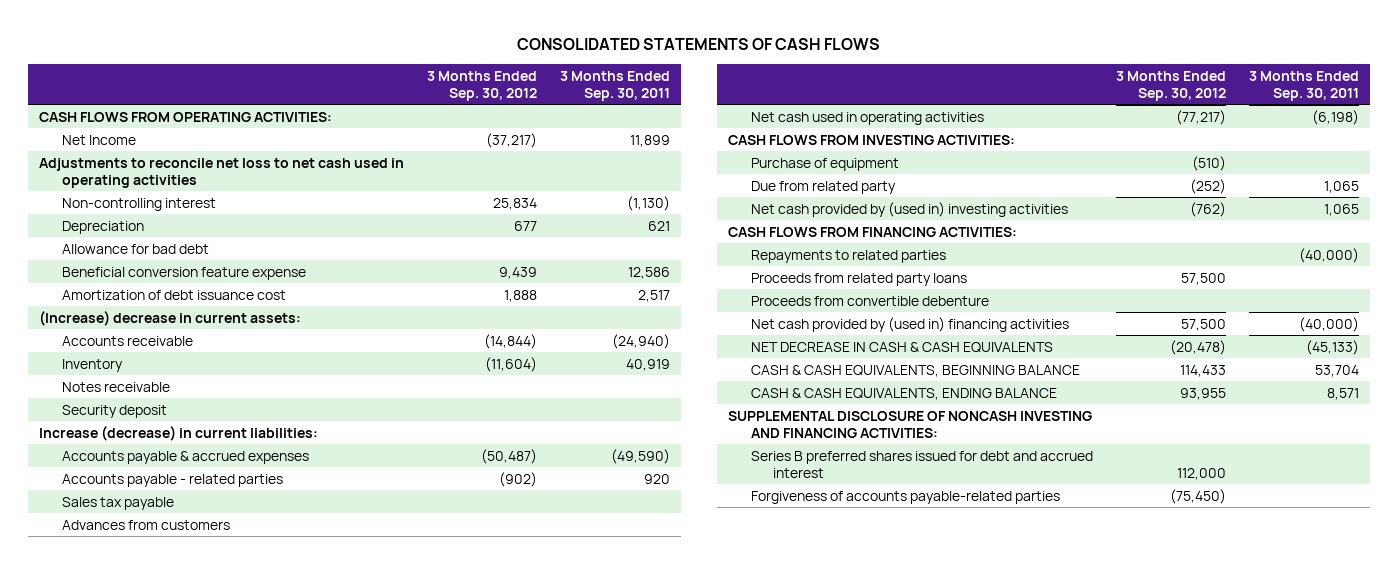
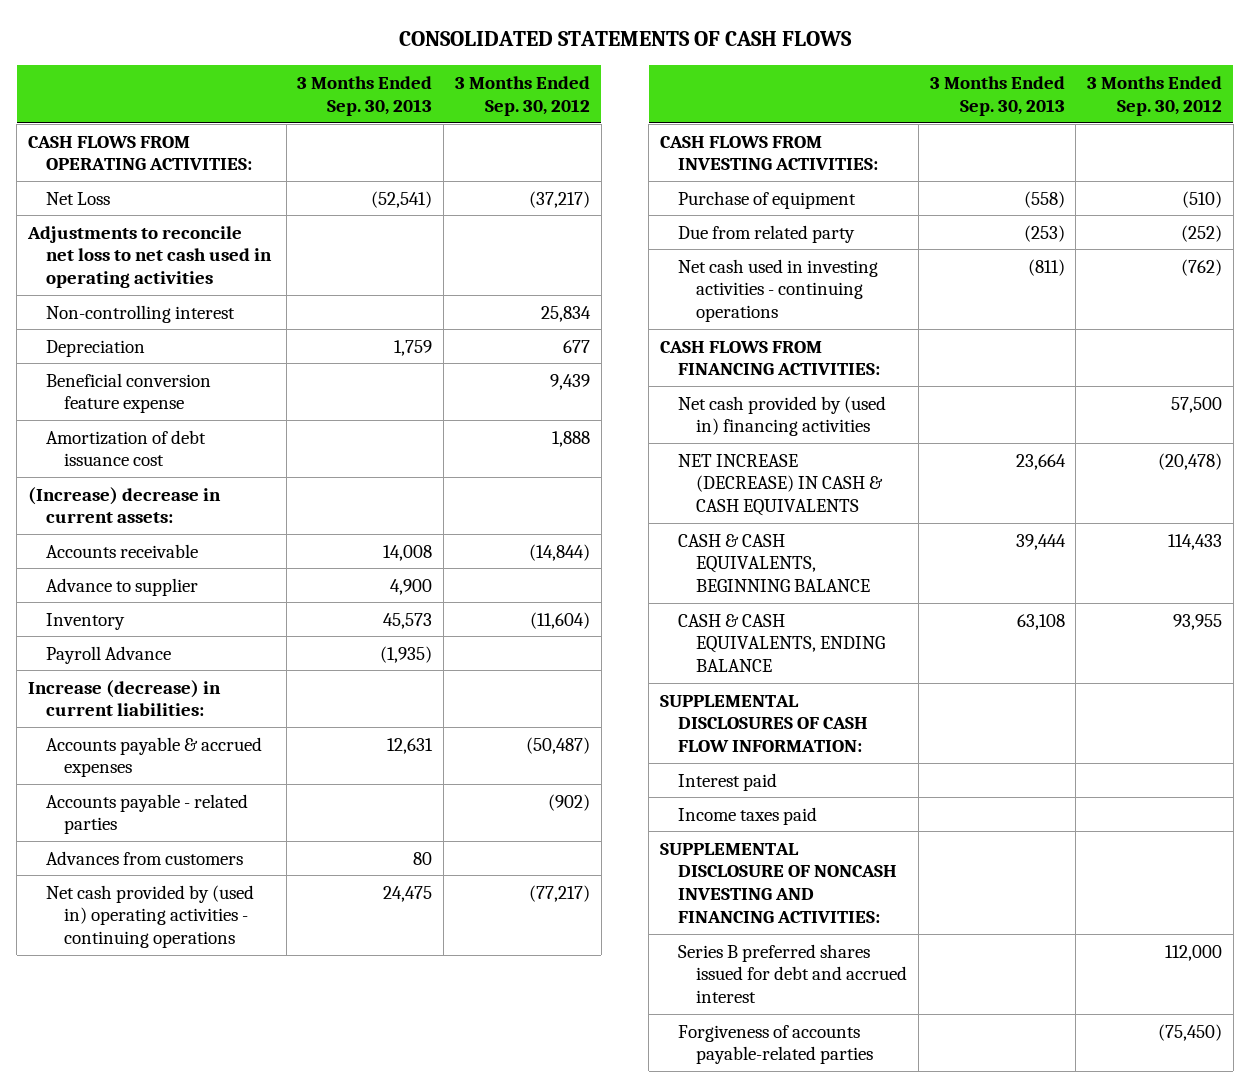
- | 3 Months Ended Sep. 30, 2012 | 3 Months Ended Sep. 30, 2011
+ | 3 Months Ended Sep. 30, 2013 | 3 Months Ended Sep. 30, 2012
- Net Income | (37,217) | 11,899
+ Net Loss | (52,541) | (37,217)
- Allowance for bad debt
+ Advance to supplier | 4,900 |
- Notes receivable
- Security deposit
+ Payroll Advance | (1,935) |
- Sales tax payable
- Net cash used in operating activities | (77,217) | (6,198)
+ Net cash provided by (used in) operating activities - continuing operations | 24,475 | (77,217)
- Net cash provided by (used in) investing activities | (762) | 1,065
+ Net cash used in investing activities - continuing operations | (811) | (762)
- Repayments to related parties | | (40,000)
- Proceeds from related party loans | 57,500 |
- Proceeds from convertible debenture
- NET DECREASE IN CASH & CASH EQUIVALENTS | (20,478) | (45,133)
+ NET INCREASE (DECREASE) IN CASH & CASH EQUIVALENTS | 23,664 | (20,478)
+ SUPPLEMENTAL DISCLOSURES OF CASH FLOW INFORMATION:
+ Interest paid
+ Income taxes paid

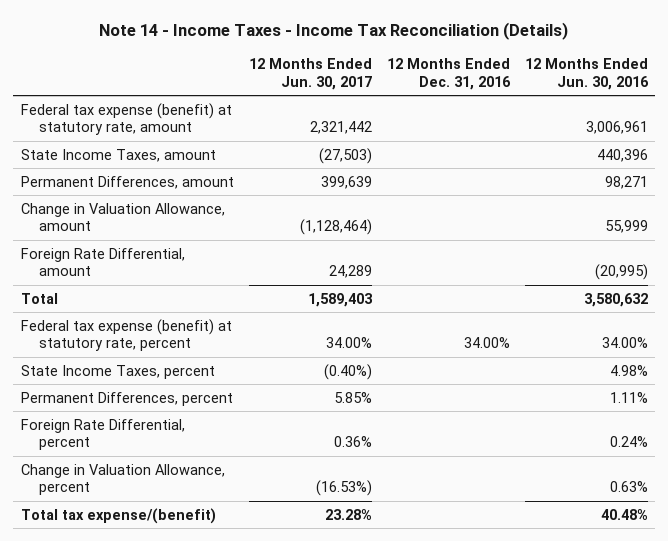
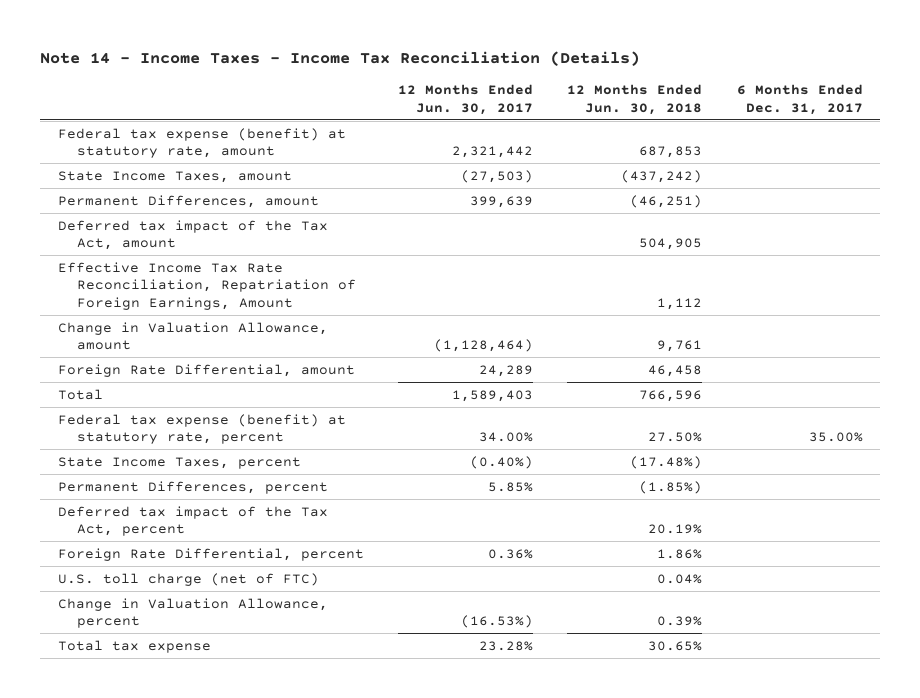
- | 12 Months Ended Jun. 30, 2017 | 12 Months Ended Dec. 31, 2016 | 12 Months Ended Jun. 30, 2016
+ | 12 Months Ended Jun. 30, 2017 | 12 Months Ended Jun. 30, 2018 | 6 Months Ended Dec. 31, 2017
+ Deferred tax impact of the Tax Act, amount | | 504,905 |
+ Effective Income Tax Rate Reconciliation, Repatriation of Foreign Earnings, Amount | | 1,112 |
+ Deferred tax impact of the Tax Act, percent | | 20.19% |
+ U.S. toll charge (net of FTC) | | 0.04% |
- Total tax expense/(benefit) | 23.28% | | 40.48%
+ Total tax expense | 23.28% | 30.65% |

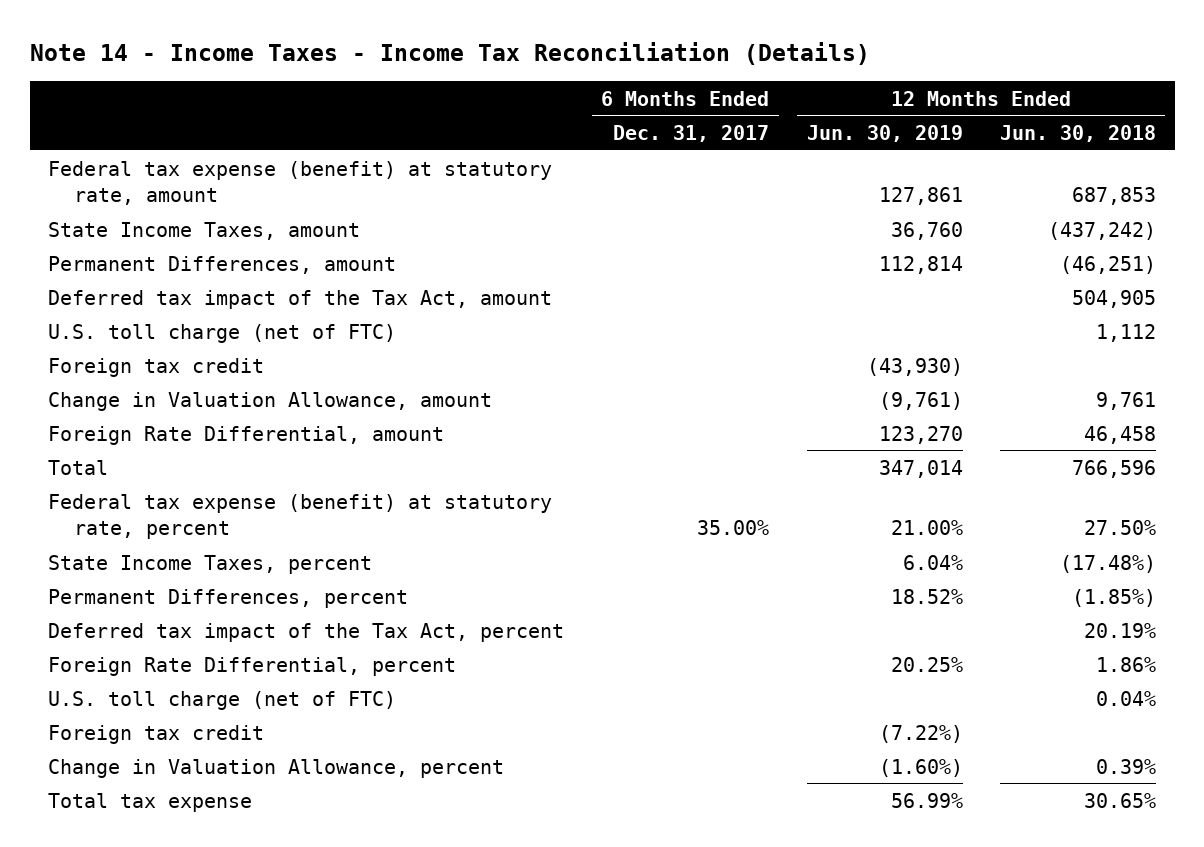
- | 12 Months Ended Jun. 30, 2017 | 12 Months Ended Jun. 30, 2018 | 6 Months Ended Dec. 31, 2017
+ | 6 Months Ended Dec. 31, 2017 | 12 Months Ended Jun. 30, 2019 | 12 Months Ended Jun. 30, 2018
- Effective Income Tax Rate Reconciliation, Repatriation of Foreign Earnings, Amount | | 1,112 |
+ U.S. toll charge (net of FTC) | | | 1,112
+ Foreign tax credit | | (43,930) |
+ Foreign tax credit | | (7.22%) |

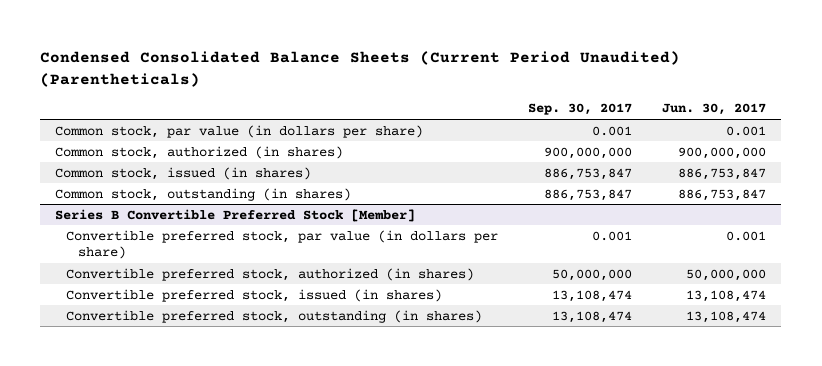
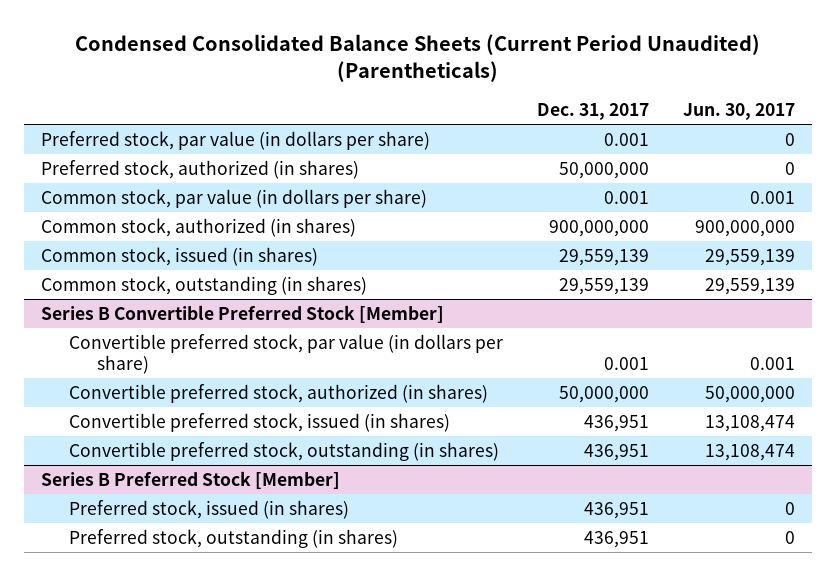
- | Sep. 30, 2017 | Jun. 30, 2017
+ | Dec. 31, 2017 | Jun. 30, 2017
+ Preferred stock, par value (in dollars per share) | 0.001 | 0
+ Preferred stock, authorized (in shares) | 50,000,000 | 0
- Common stock, issued (in shares) | 886,753,847 | 886,753,847
- Common stock, outstanding (in shares) | 886,753,847 | 886,753,847
+ Common stock, issued (in shares) | 29,559,139 | 29,559,139
+ Common stock, outstanding (in shares) | 29,559,139 | 29,559,139
+ Series B Preferred Stock [Member]
+ Preferred stock, issued (in shares) | 436,951 | 0
+ Preferred stock, outstanding (in shares) | 436,951 | 0

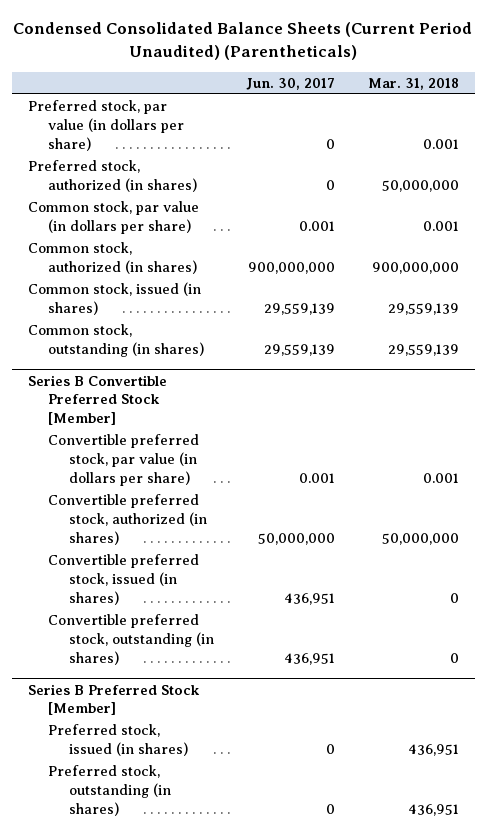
- | Dec. 31, 2017 | Jun. 30, 2017
+ | Jun. 30, 2017 | Mar. 31, 2018
@ Series B Convertible Preferred Stock [Member]
- Convertible preferred stock, issued (in shares) | 436,951 | 13,108,474
- Convertible preferred stock, outstanding (in shares) | 436,951 | 13,108,474
+ Convertible preferred stock, issued (in shares) | 436,951 | 0
+ Convertible preferred stock, outstanding (in shares) | 436,951 | 0

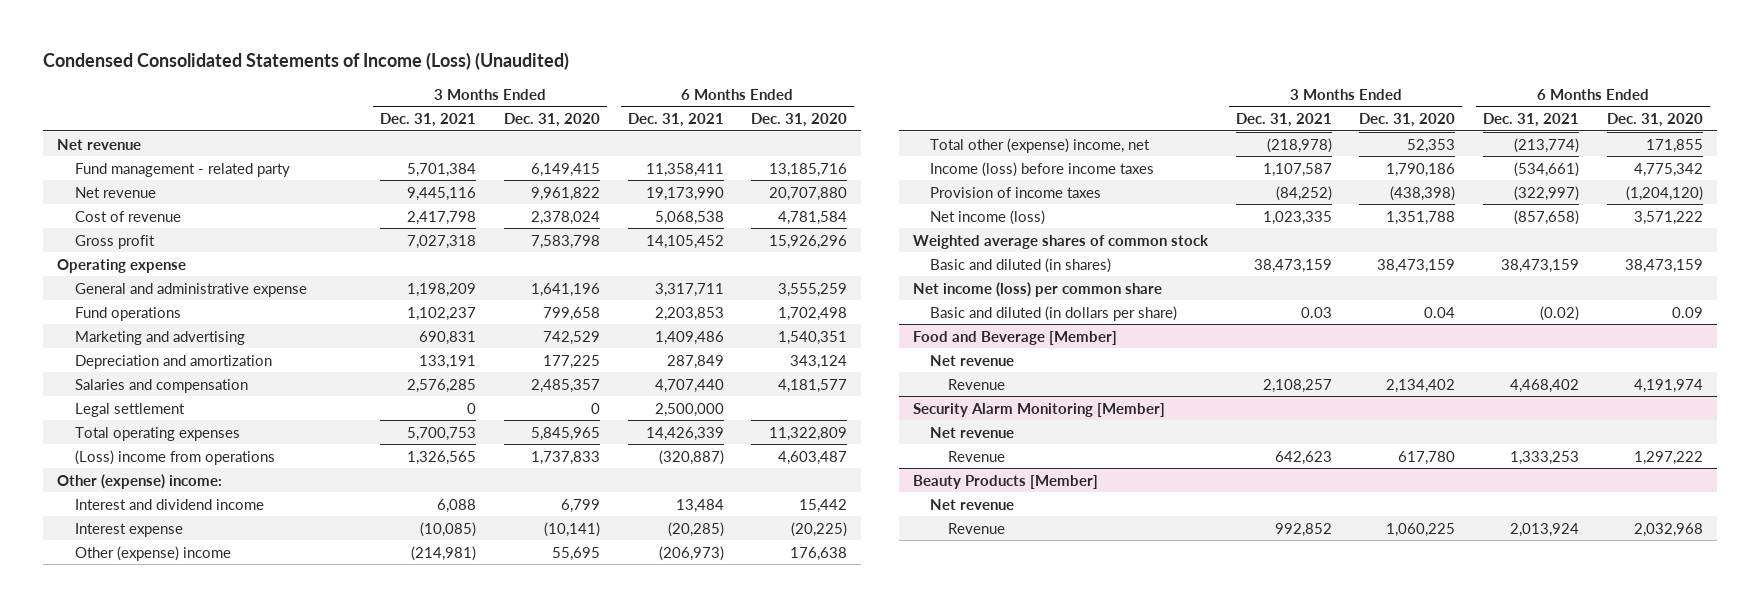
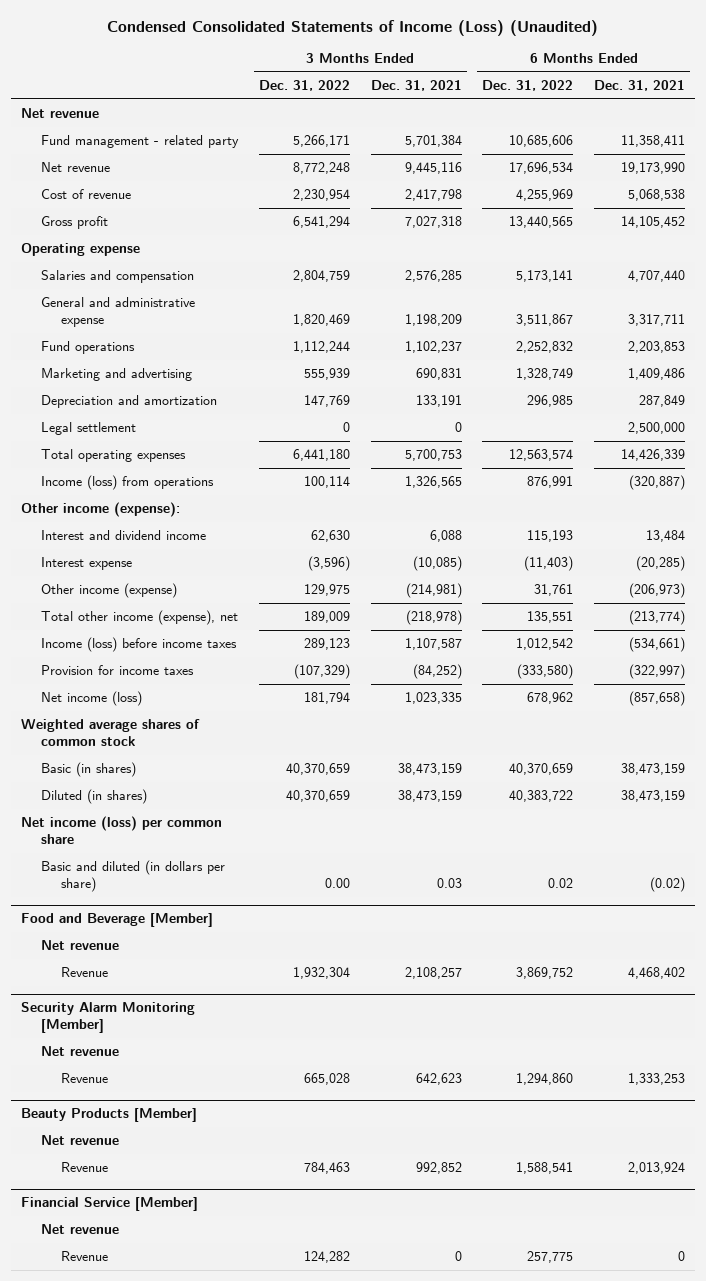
- | 3 Months Ended Dec. 31, 2021 | 3 Months Ended Dec. 31, 2020 | 6 Months Ended Dec. 31, 2021 | 6 Months Ended Dec. 31, 2020
+ | 3 Months Ended Dec. 31, 2022 | 3 Months Ended Dec. 31, 2021 | 6 Months Ended Dec. 31, 2022 | 6 Months Ended Dec. 31, 2021
moved up: Salaries and compensation | 2,804,759 | 2,576,285 | 5,173,141 | 4,707,440
- (Loss) income from operations | 1,326,565 | 1,737,833 | (320,887) | 4,603,487
- Other (expense) income:
+ Income (loss) from operations | 100,114 | 1,326,565 | 876,991 | (320,887)
+ Other income (expense):
- Other (expense) income | (214,981) | 55,695 | (206,973) | 176,638
- Total other (expense) income, net | (218,978) | 52,353 | (213,774) | 171,855
+ Other income (expense) | 129,975 | (214,981) | 31,761 | (206,973)
+ Total other income (expense), net | 189,009 | (218,978) | 135,551 | (213,774)
- Provision of income taxes | (84,252) | (438,398) | (322,997) | (1,204,120)
+ Provision for income taxes | (107,329) | (84,252) | (333,580) | (322,997)
- Basic and diluted (in shares) | 38,473,159 | 38,473,159 | 38,473,159 | 38,473,159
+ Basic (in shares) | 40,370,659 | 38,473,159 | 40,370,659 | 38,473,159
+ Diluted (in shares) | 40,370,659 | 38,473,159 | 40,383,722 | 38,473,159
+ Financial Service [Member]
+ Net revenue
+ Revenue | 124,282 | 0 | 257,775 | 0

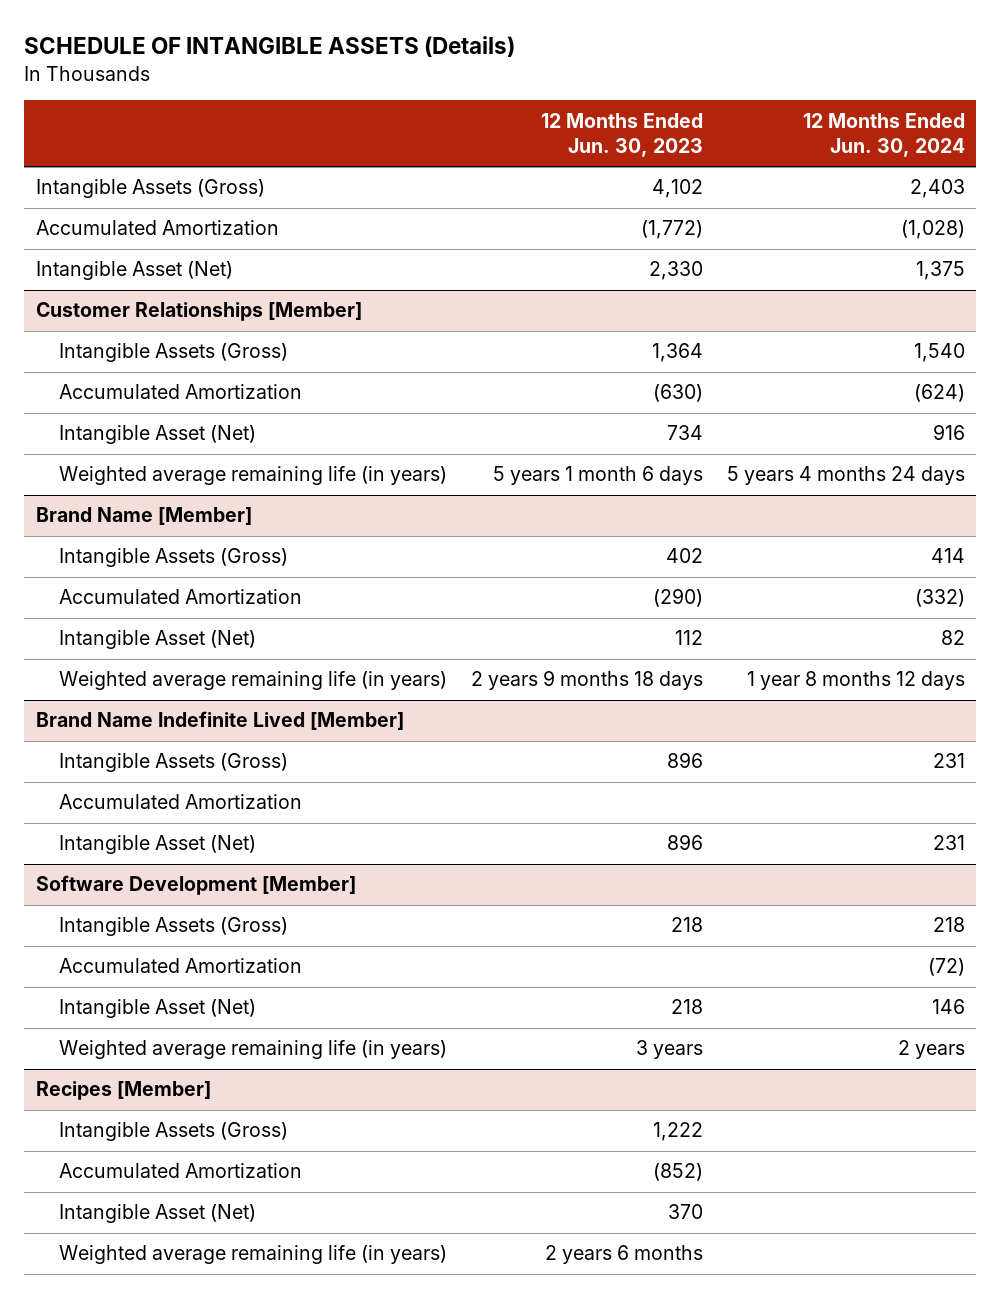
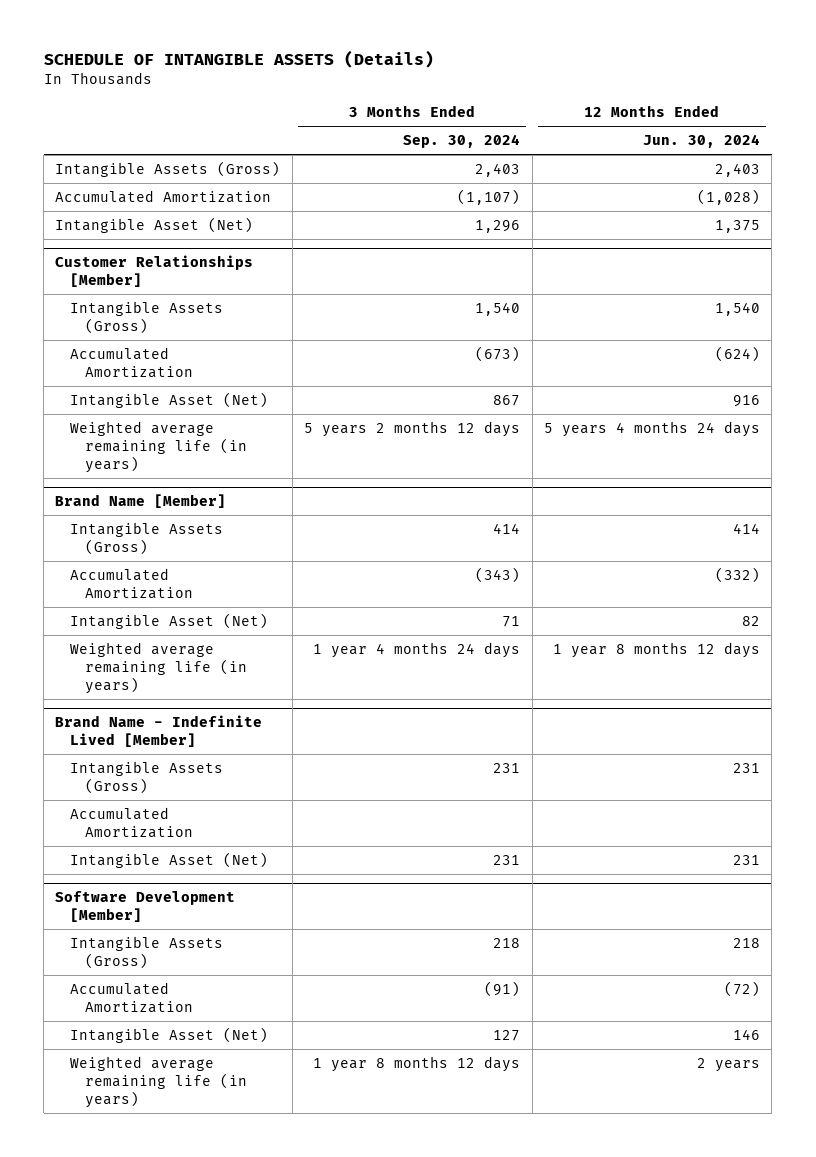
- | 12 Months Ended Jun. 30, 2023 | 12 Months Ended Jun. 30, 2024
+ | 3 Months Ended Sep. 30, 2024 | 12 Months Ended Jun. 30, 2024
- Brand Name Indefinite Lived [Member]
+ Brand Name - Indefinite Lived [Member]
- Recipes [Member]
- Intangible Assets (Gross) | 1,222 |
- Accumulated Amortization | (852) |
- Intangible Asset (Net) | 370 |
- Weighted average remaining life (in years) | 2 years 6 months |

